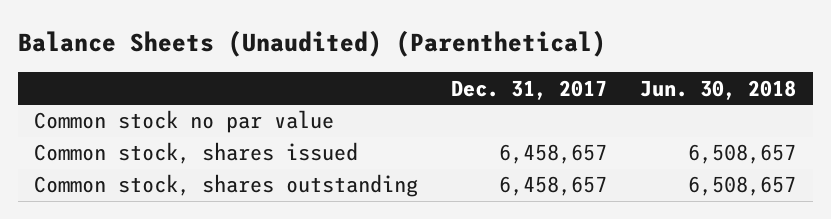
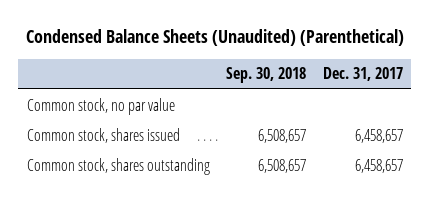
- Balance Sheets (Unaudited) (Parenthetical)
+ Condensed Balance Sheets (Unaudited) (Parenthetical)
- | Dec. 31, 2017 | Jun. 30, 2018
+ | Sep. 30, 2018 | Dec. 31, 2017
- Common stock no par value
+ Common stock, no par value

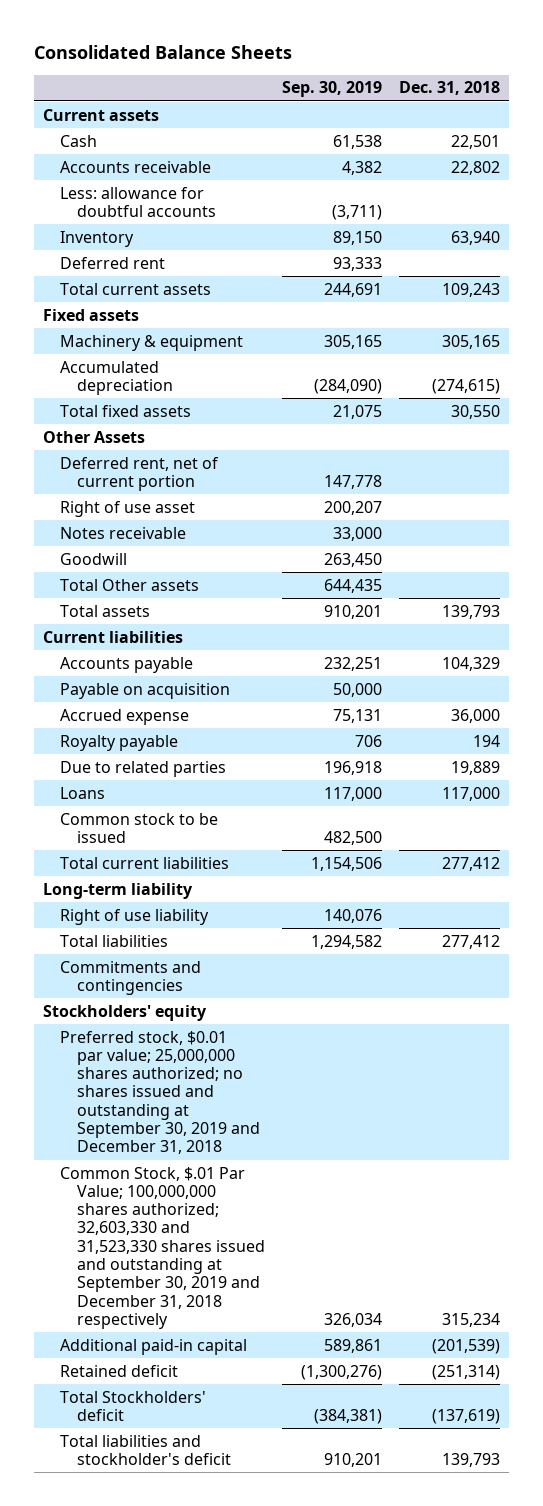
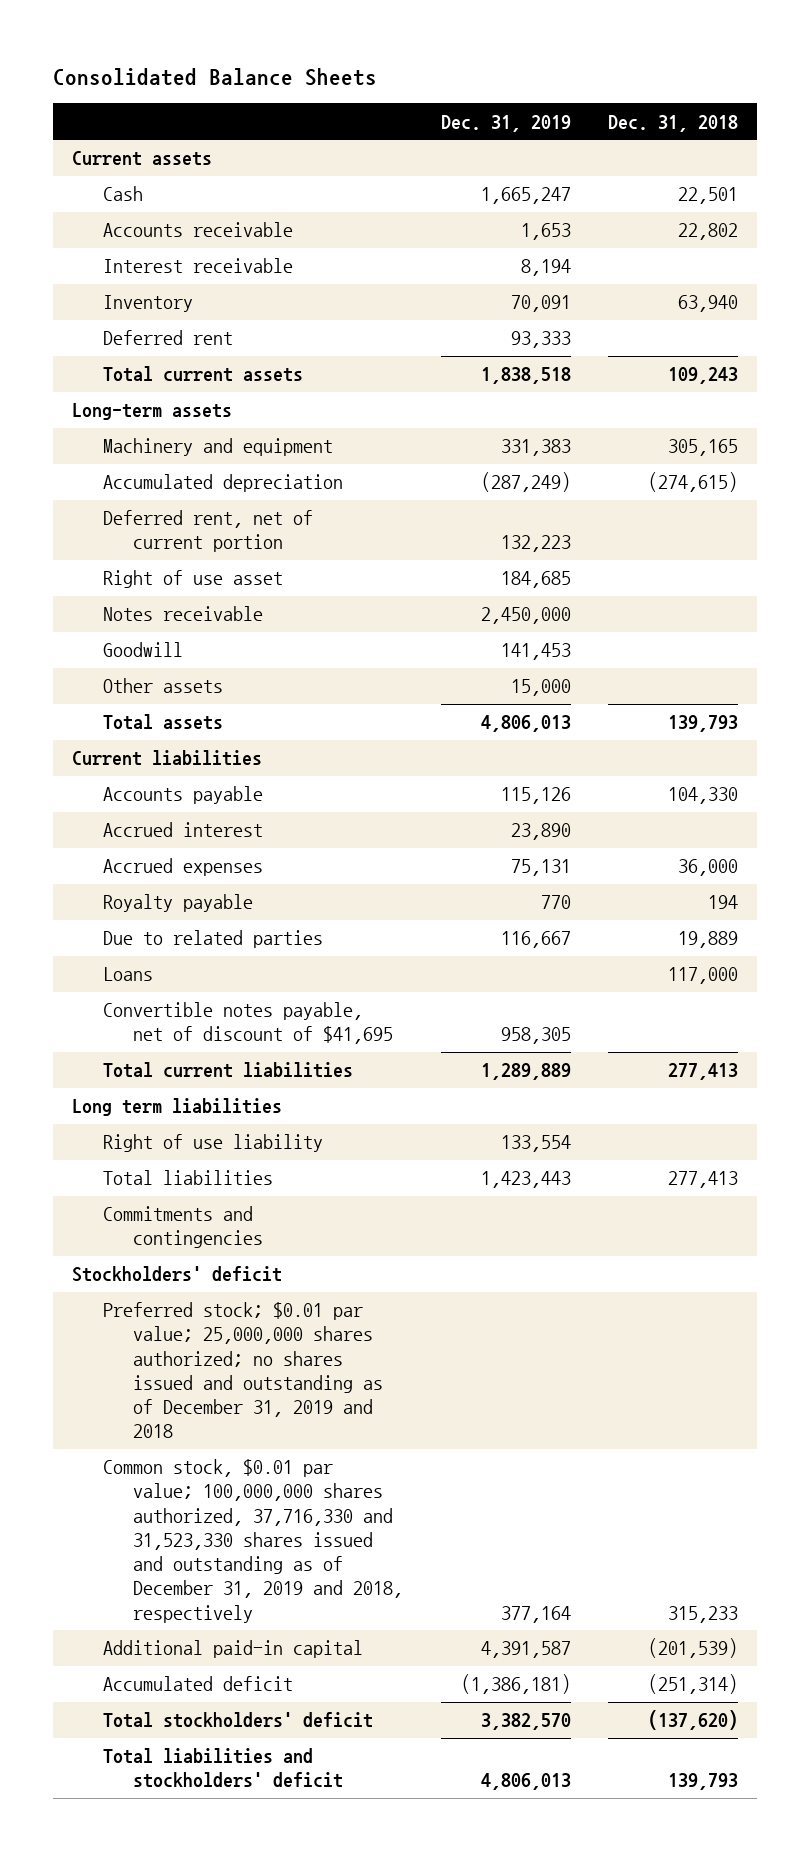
- | Sep. 30, 2019 | Dec. 31, 2018
+ | Dec. 31, 2019 | Dec. 31, 2018
- Less: allowance for doubtful accounts | (3,711) |
+ Interest receivable | 8,194 |
- Fixed assets
- Machinery & equipment | 305,165 | 305,165
+ Long-term assets
+ Machinery and equipment | 331,383 | 305,165
- Total fixed assets | 21,075 | 30,550
- Other Assets
- Total Other assets | 644,435 |
+ Other assets | 15,000 |
- Accounts payable | 232,251 | 104,329
- Payable on acquisition | 50,000 |
- Accrued expense | 75,131 | 36,000
+ Accounts payable | 115,126 | 104,330
+ Accrued interest | 23,890 |
+ Accrued expenses | 75,131 | 36,000
- Common stock to be issued | 482,500 |
- Total current liabilities | 1,154,506 | 277,412
- Long-term liability
+ Convertible notes payable, net of discount of $41,695 | 958,305 |
+ Total current liabilities | 1,289,889 | 277,413
+ Long term liabilities
- Total liabilities | 1,294,582 | 277,412
+ Total liabilities | 1,423,443 | 277,413
- Stockholders' equity
- Preferred stock, $0.01 par value; 25,000,000 shares authorized; no shares issued and outstanding at September 30, 2019 and December 31, 2018
- Common Stock, $.01 Par Value; 100,000,000 shares authorized; 32,603,330 and 31,523,330 shares issued and outstanding at September 30, 2019 and December 31, 2018 respectively | 326,034 | 315,234
+ Stockholders' deficit
+ Preferred stock; $0.01 par value; 25,000,000 shares authorized; no shares issued and outstanding as of December 31, 2019 and 2018
+ Common stock, $0.01 par value; 100,000,000 shares authorized, 37,716,330 and 31,523,330 shares issued and outstanding as of December 31, 2019 and 2018, respectively | 377,164 | 315,233
- Retained deficit | (1,300,276) | (251,314)
- Total Stockholders' deficit | (384,381) | (137,619)
- Total liabilities and stockholder's deficit | 910,201 | 139,793
+ Accumulated deficit | (1,386,181) | (251,314)
+ Total stockholders' deficit | 3,382,570 | (137,620)
+ Total liabilities and stockholders' deficit | 4,806,013 | 139,793

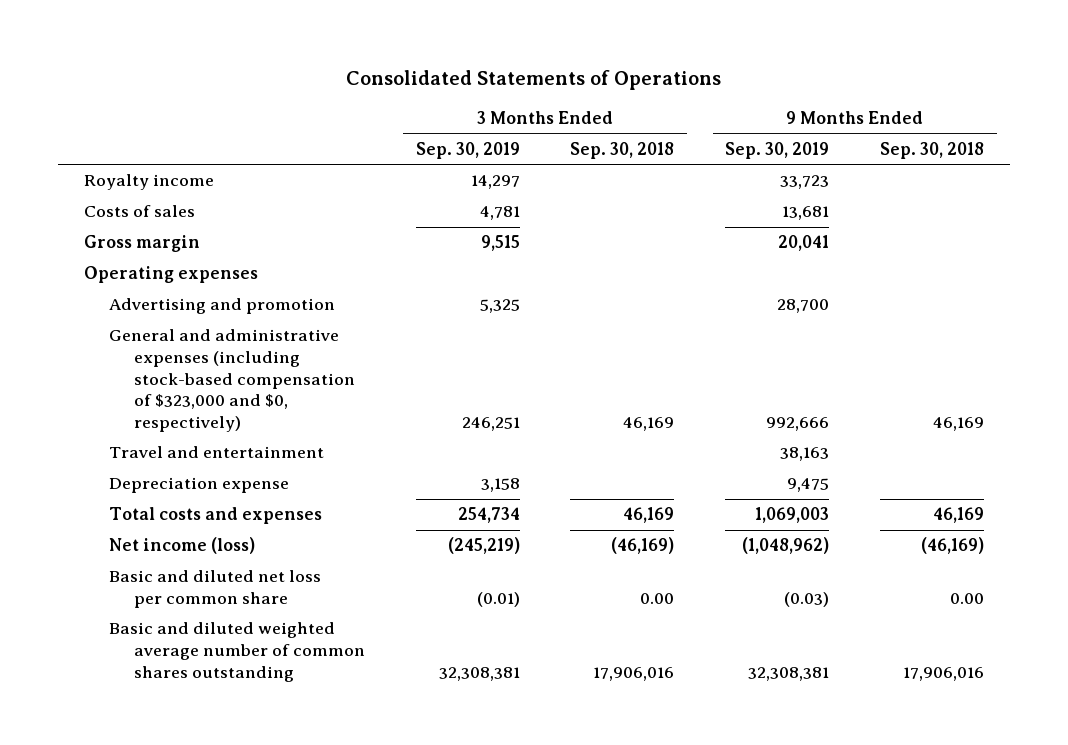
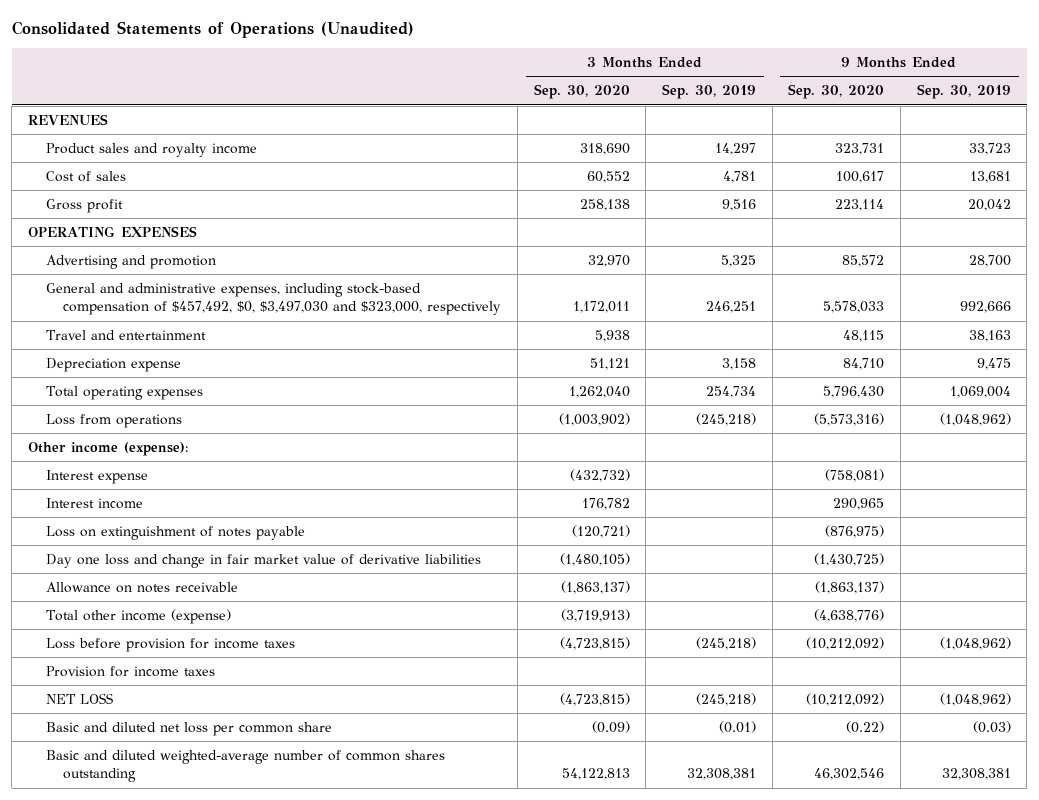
- Consolidated Statements of Operations
+ Consolidated Statements of Operations (Unaudited)
- | 3 Months Ended Sep. 30, 2019 | 3 Months Ended Sep. 30, 2018 | 9 Months Ended Sep. 30, 2019 | 9 Months Ended Sep. 30, 2018
+ | 3 Months Ended Sep. 30, 2020 | 3 Months Ended Sep. 30, 2019 | 9 Months Ended Sep. 30, 2020 | 9 Months Ended Sep. 30, 2019
- Royalty income | 14,297 | | 33,723 |
- Costs of sales | 4,781 | | 13,681 |
- Gross margin | 9,515 | | 20,041 |
- Operating expenses
+ REVENUES
+ Product sales and royalty income | 318,690 | 14,297 | 323,731 | 33,723
+ Cost of sales | 60,552 | 4,781 | 100,617 | 13,681
+ Gross profit | 258,138 | 9,516 | 223,114 | 20,042
+ OPERATING EXPENSES
- General and administrative expenses (including stock-based compensation of $323,000 and $0, respectively) | 246,251 | 46,169 | 992,666 | 46,169
+ General and administrative expenses, including stock-based compensation of $457,492, $0, $3,497,030 and $323,000, respectively | 1,172,011 | 246,251 | 5,578,033 | 992,666
- Total costs and expenses | 254,734 | 46,169 | 1,069,003 | 46,169
- Net income (loss) | (245,219) | (46,169) | (1,048,962) | (46,169)
+ Total operating expenses | 1,262,040 | 254,734 | 5,796,430 | 1,069,004
+ Loss from operations | (1,003,902) | (245,218) | (5,573,316) | (1,048,962)
+ Other income (expense):
+ Interest expense | (432,732) | | (758,081) |
+ Interest income | 176,782 | | 290,965 |
+ Loss on extinguishment of notes payable | (120,721) | | (876,975) |
+ Day one loss and change in fair market value of derivative liabilities | (1,480,105) | | (1,430,725) |
+ Allowance on notes receivable | (1,863,137) | | (1,863,137) |
+ Total other income (expense) | (3,719,913) | | (4,638,776) |
+ Loss before provision for income taxes | (4,723,815) | (245,218) | (10,212,092) | (1,048,962)
+ Provision for income taxes
+ NET LOSS | (4,723,815) | (245,218) | (10,212,092) | (1,048,962)
- Basic and diluted weighted average number of common shares outstanding | 32,308,381 | 17,906,016 | 32,308,381 | 17,906,016
+ Basic and diluted weighted-average number of common shares outstanding | 54,122,813 | 32,308,381 | 46,302,546 | 32,308,381

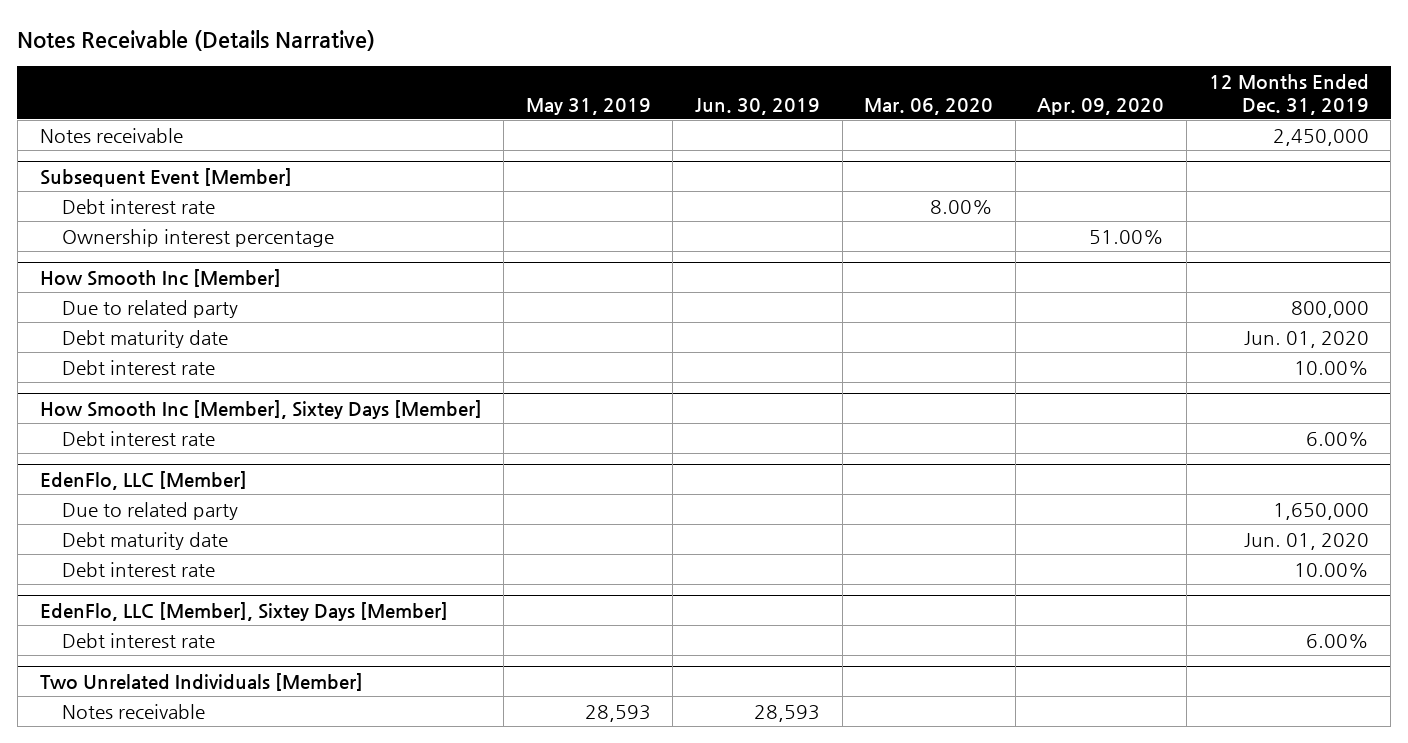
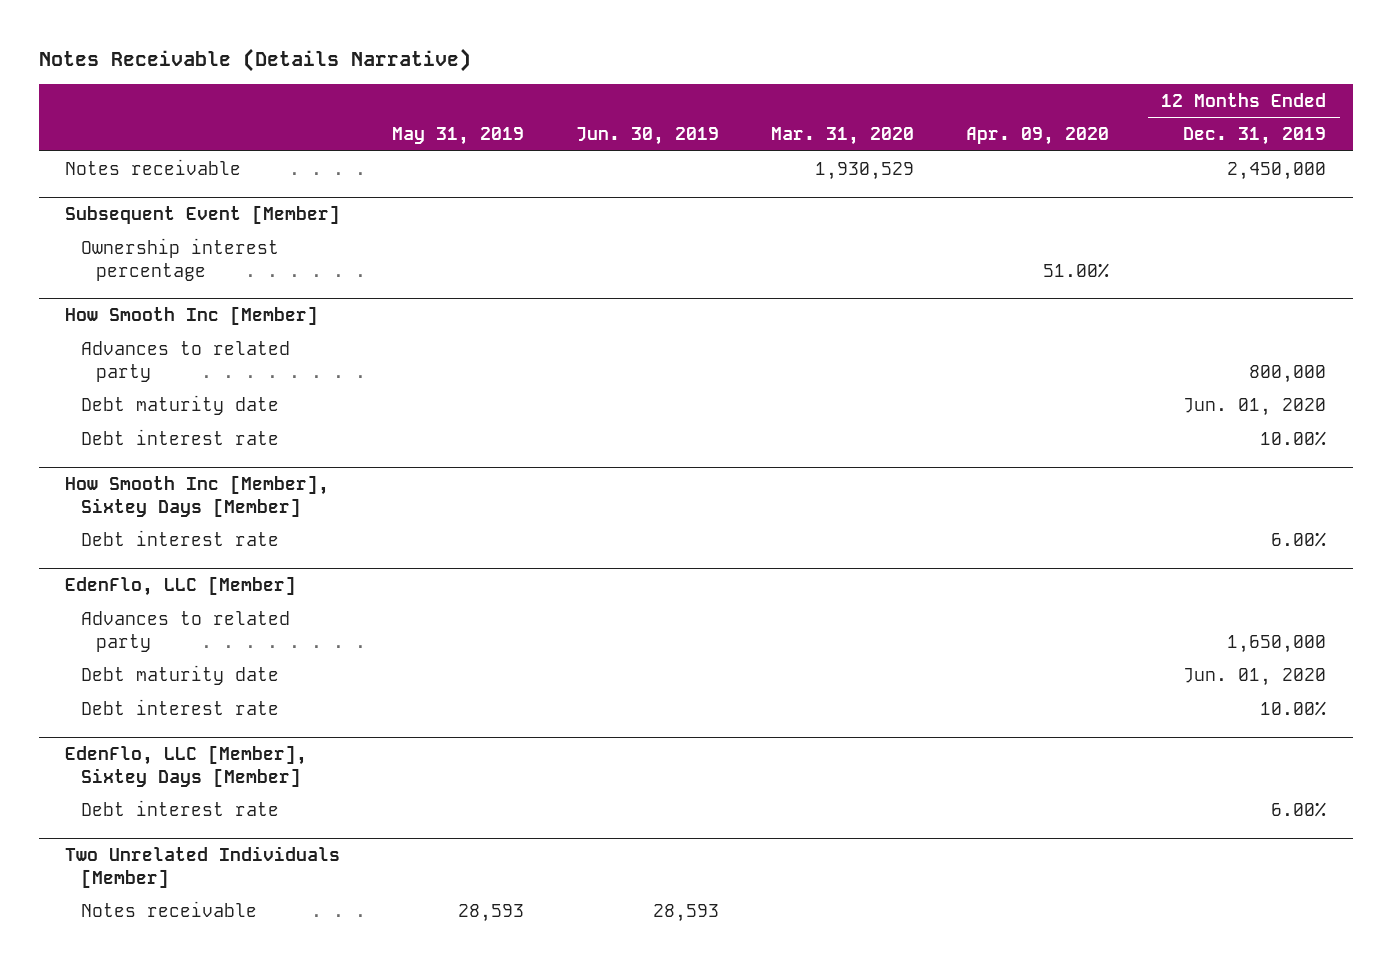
- | May 31, 2019 | Jun. 30, 2019 | Mar. 06, 2020 | Apr. 09, 2020 | 12 Months Ended Dec. 31, 2019
+ | May 31, 2019 | Jun. 30, 2019 | Mar. 31, 2020 | Apr. 09, 2020 | 12 Months Ended Dec. 31, 2019
@ Subsequent Event [Member]
- Debt interest rate | | | 8.00% | |
@ How Smooth Inc [Member]
- Due to related party | | | | | 800,000
+ Advances to related party | | | | | 800,000
@ EdenFlo, LLC [Member]
- Due to related party | | | | | 1,650,000
+ Advances to related party | | | | | 1,650,000

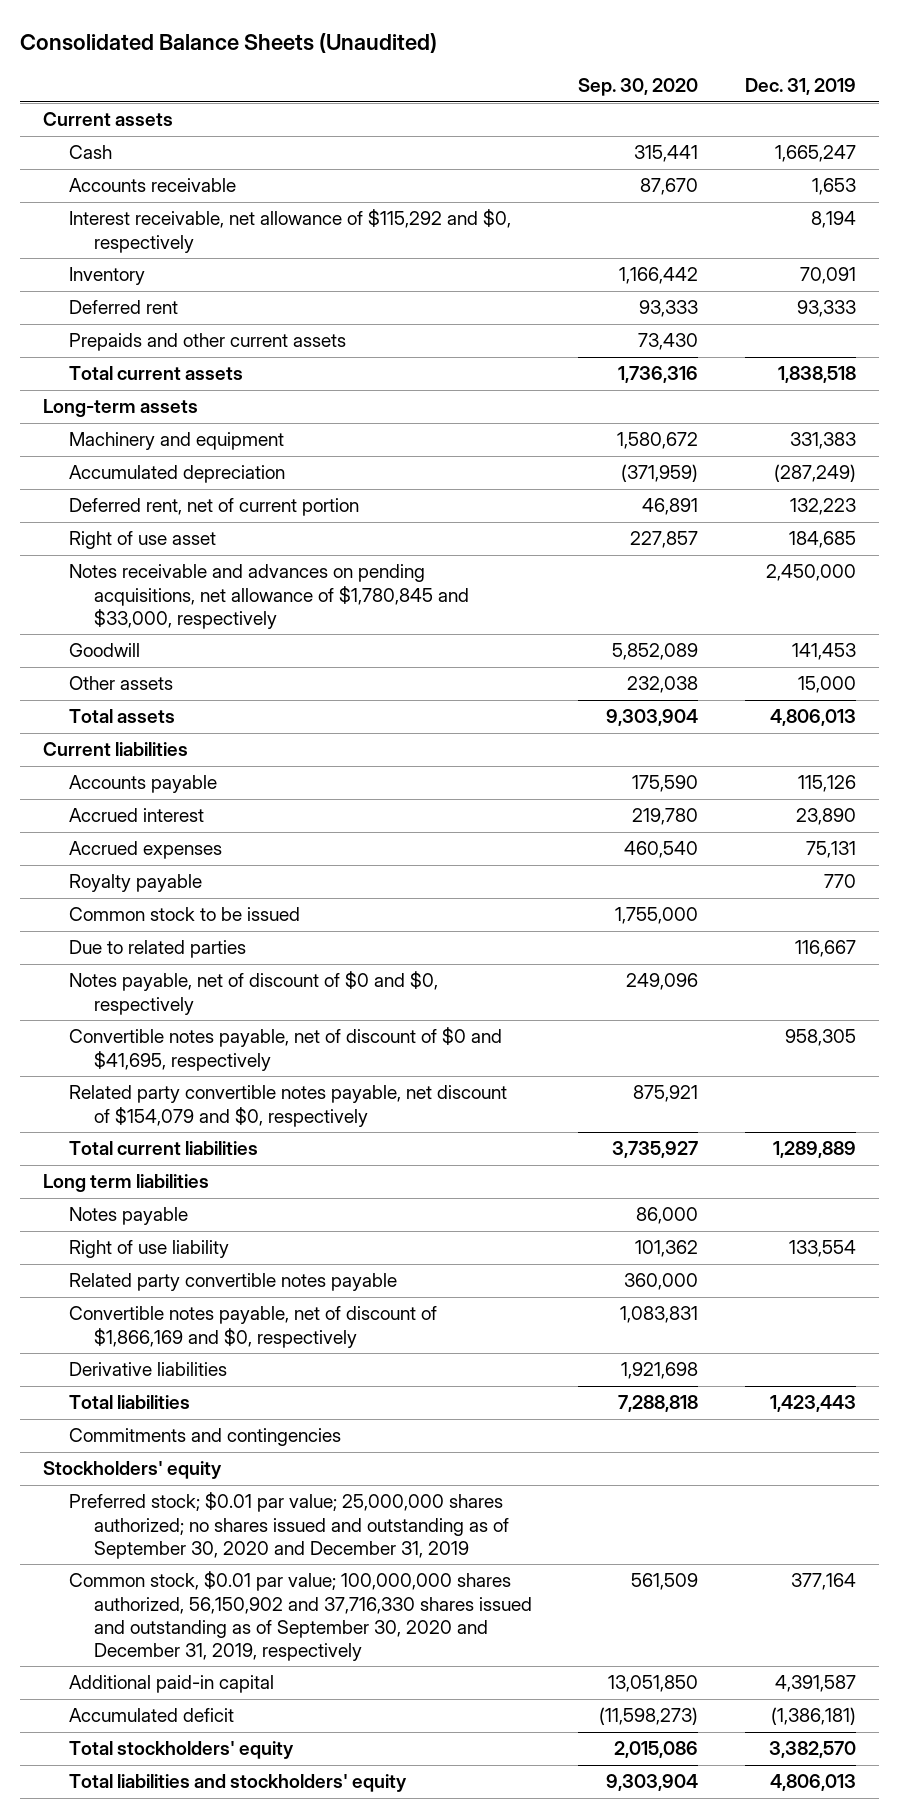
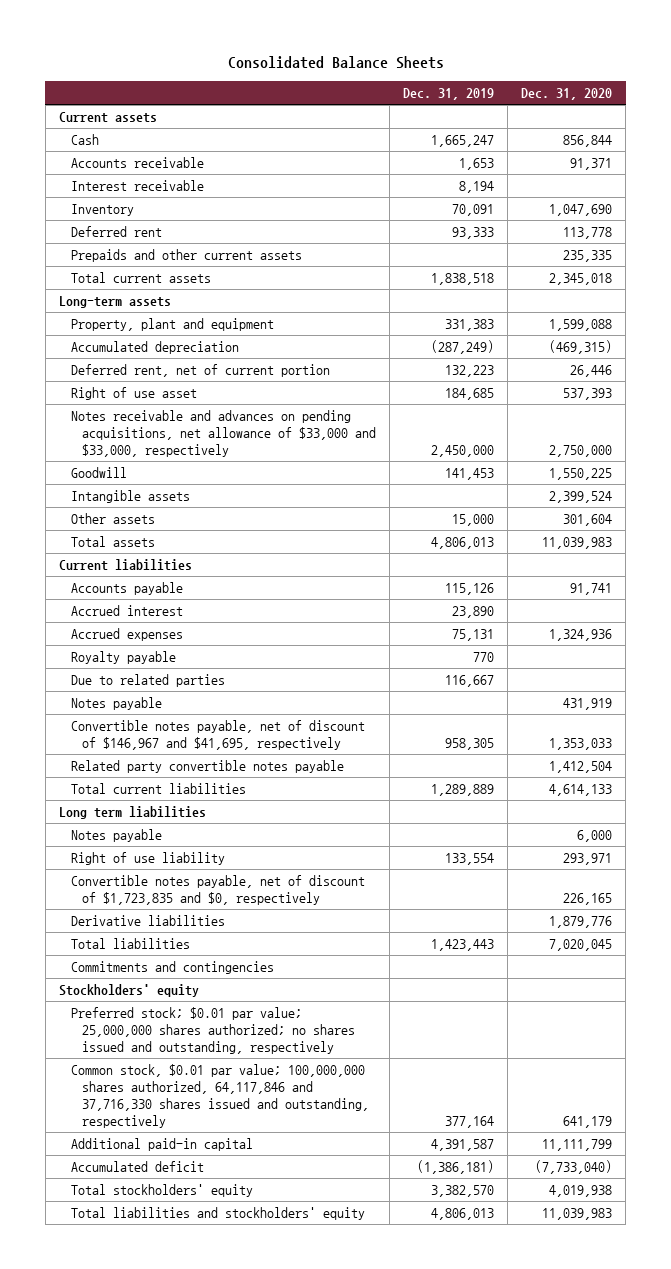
- Consolidated Balance Sheets (Unaudited)
+ Consolidated Balance Sheets
- | Sep. 30, 2020 | Dec. 31, 2019
+ | Dec. 31, 2019 | Dec. 31, 2020
- Interest receivable, net allowance of $115,292 and $0, respectively | | 8,194
+ Interest receivable | 8,194 |
- Machinery and equipment | 1,580,672 | 331,383
+ Property, plant and equipment | 331,383 | 1,599,088
- Notes receivable and advances on pending acquisitions, net allowance of $1,780,845 and $33,000, respectively | | 2,450,000
+ Notes receivable and advances on pending acquisitions, net allowance of $33,000 and $33,000, respectively | 2,450,000 | 2,750,000
+ Intangible assets | | 2,399,524
- Common stock to be issued | 1,755,000 |
- Notes payable, net of discount of $0 and $0, respectively | 249,096 |
- Convertible notes payable, net of discount of $0 and $41,695, respectively | | 958,305
- Related party convertible notes payable, net discount of $154,079 and $0, respectively | 875,921 |
+ Notes payable | | 431,919
+ Convertible notes payable, net of discount of $146,967 and $41,695, respectively | 958,305 | 1,353,033
moved up: Related party convertible notes payable | | 1,412,504
- Convertible notes payable, net of discount of $1,866,169 and $0, respectively | 1,083,831 |
+ Convertible notes payable, net of discount of $1,723,835 and $0, respectively | | 226,165
- Preferred stock; $0.01 par value; 25,000,000 shares authorized; no shares issued and outstanding as of September 30, 2020 and December 31, 2019
- Common stock, $0.01 par value; 100,000,000 shares authorized, 56,150,902 and 37,716,330 shares issued and outstanding as of September 30, 2020 and December 31, 2019, respectively | 561,509 | 377,164
+ Preferred stock; $0.01 par value; 25,000,000 shares authorized; no shares issued and outstanding, respectively
+ Common stock, $0.01 par value; 100,000,000 shares authorized, 64,117,846 and 37,716,330 shares issued and outstanding, respectively | 377,164 | 641,179

